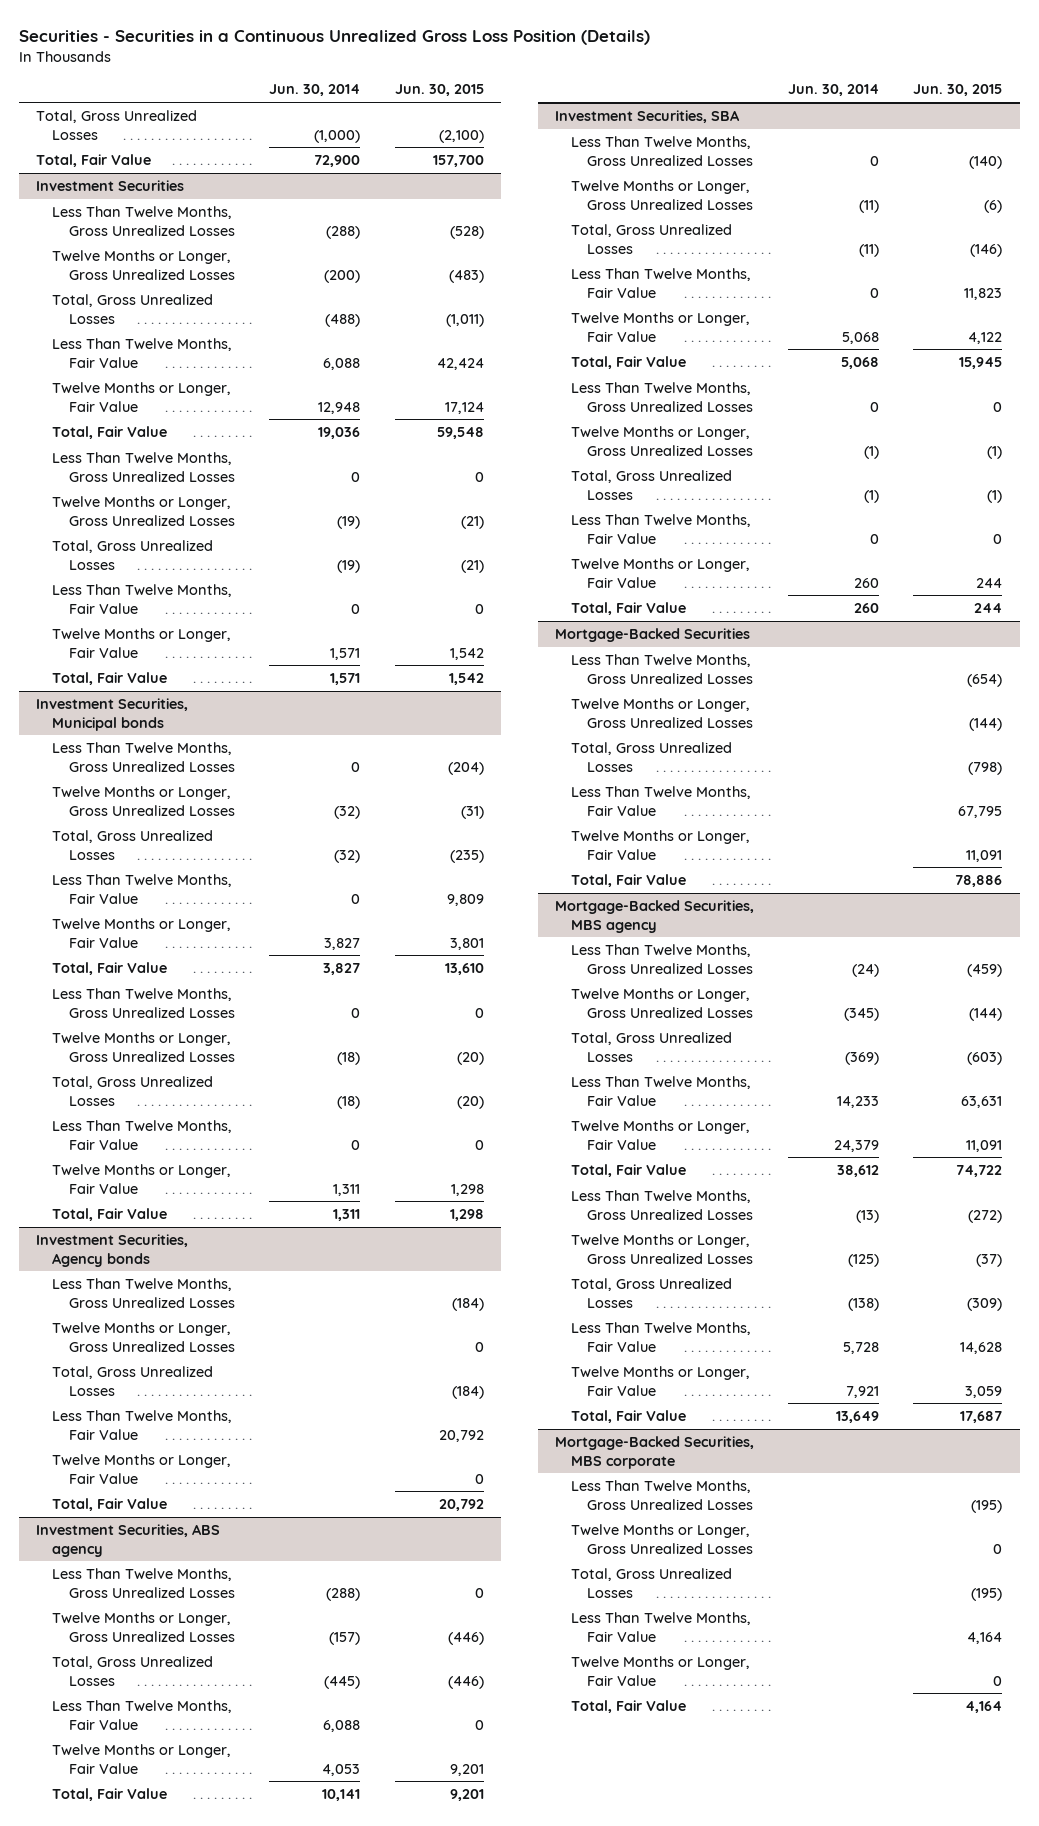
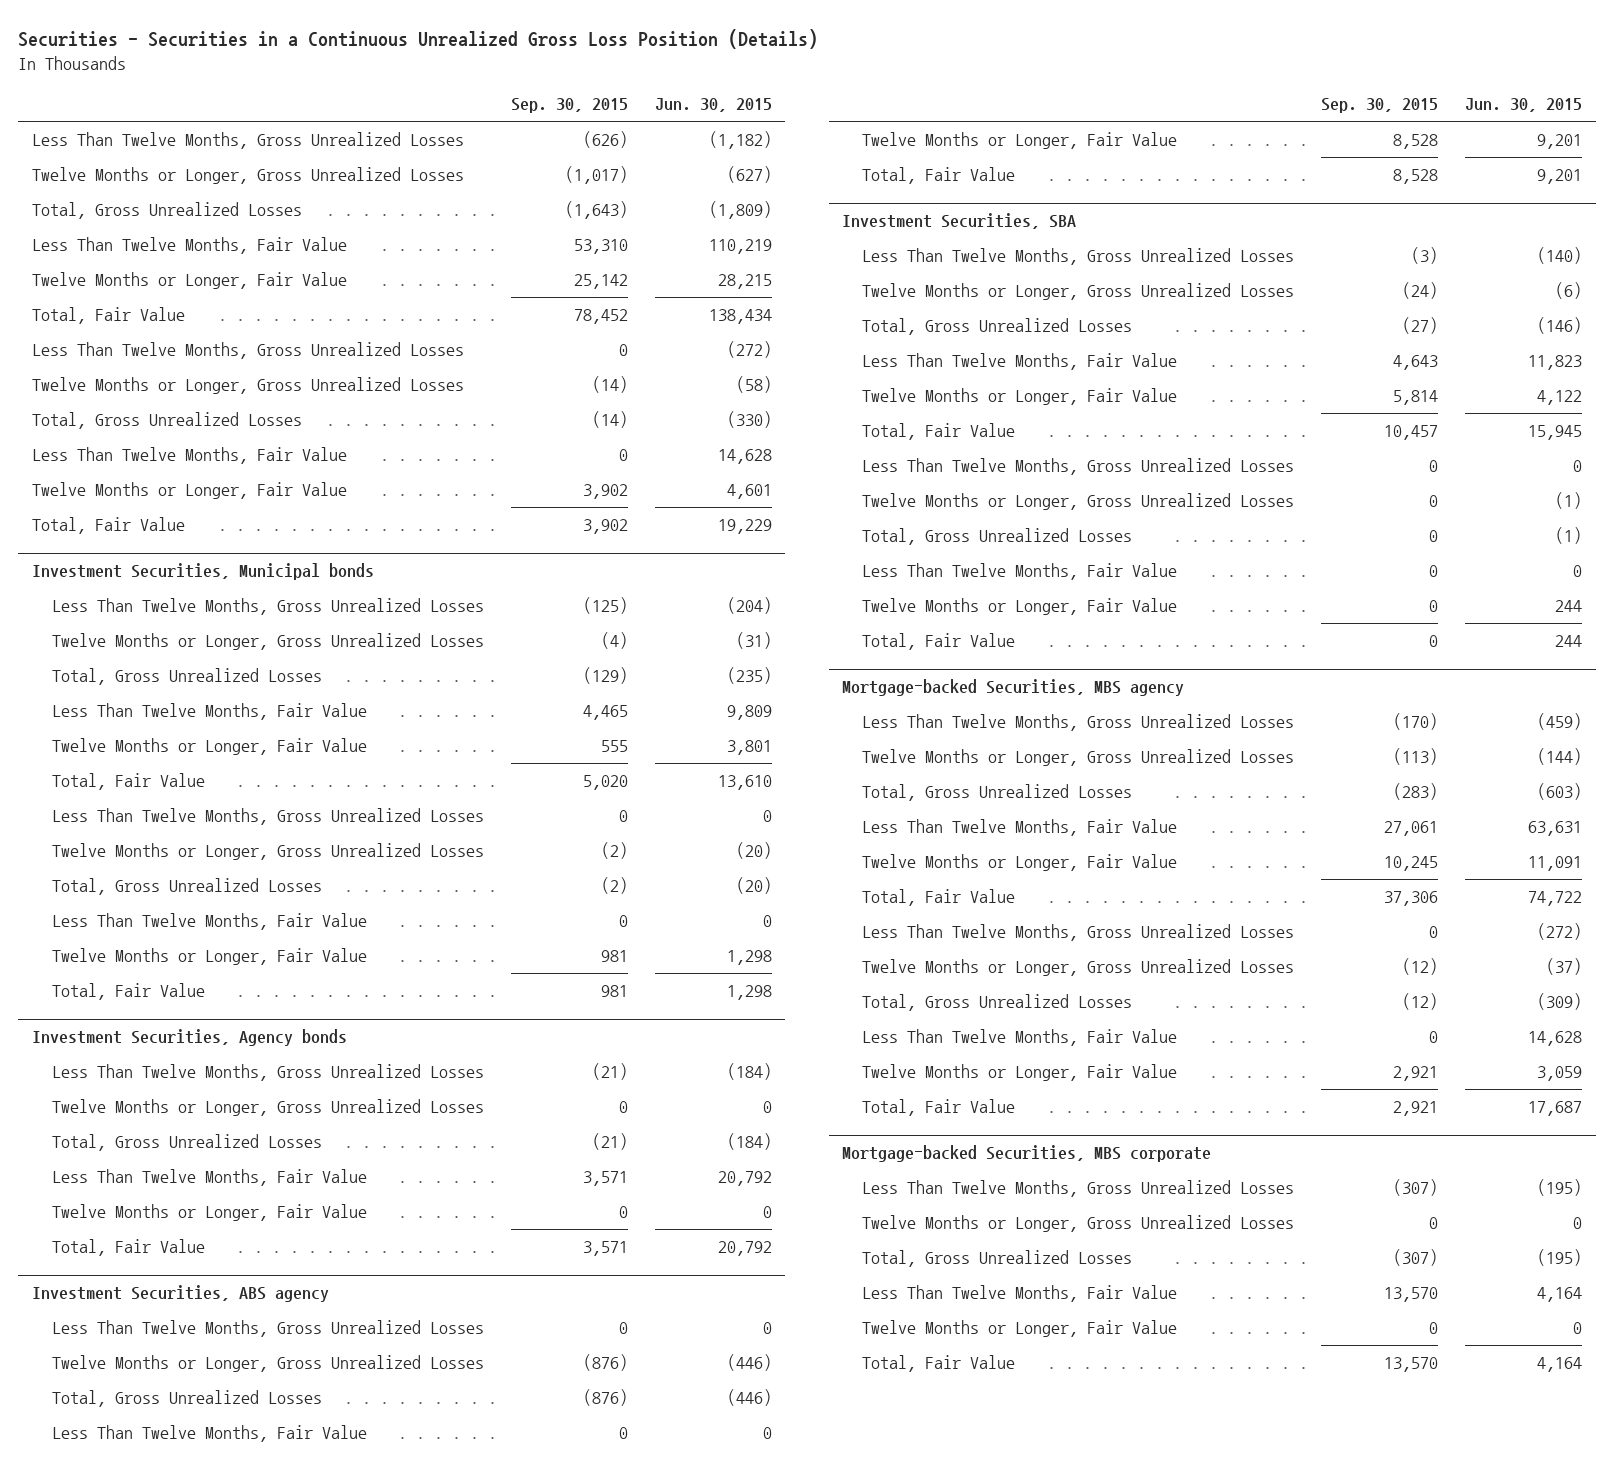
- | Jun. 30, 2014 | Jun. 30, 2015
+ | Sep. 30, 2015 | Jun. 30, 2015
- Total, Gross Unrealized Losses | (1,000) | (2,100)
- Total, Fair Value | 72,900 | 157,700
- Investment Securities
- Less Than Twelve Months, Gross Unrealized Losses | (288) | (528)
- Twelve Months or Longer, Gross Unrealized Losses | (200) | (483)
- Total, Gross Unrealized Losses | (488) | (1,011)
- Less Than Twelve Months, Fair Value | 6,088 | 42,424
- Twelve Months or Longer, Fair Value | 12,948 | 17,124
- Total, Fair Value | 19,036 | 59,548
- Less Than Twelve Months, Gross Unrealized Losses | 0 | 0
- Twelve Months or Longer, Gross Unrealized Losses | (19) | (21)
- Total, Gross Unrealized Losses | (19) | (21)
- Less Than Twelve Months, Fair Value | 0 | 0
- Twelve Months or Longer, Fair Value | 1,571 | 1,542
- Total, Fair Value | 1,571 | 1,542
+ Less Than Twelve Months, Gross Unrealized Losses | (626) | (1,182)
+ Twelve Months or Longer, Gross Unrealized Losses | (1,017) | (627)
+ Total, Gross Unrealized Losses | (1,643) | (1,809)
+ Less Than Twelve Months, Fair Value | 53,310 | 110,219
+ Twelve Months or Longer, Fair Value | 25,142 | 28,215
+ Total, Fair Value | 78,452 | 138,434
+ Less Than Twelve Months, Gross Unrealized Losses | 0 | (272)
+ Twelve Months or Longer, Gross Unrealized Losses | (14) | (58)
+ Total, Gross Unrealized Losses | (14) | (330)
+ Less Than Twelve Months, Fair Value | 0 | 14,628
+ Twelve Months or Longer, Fair Value | 3,902 | 4,601
+ Total, Fair Value | 3,902 | 19,229
- Mortgage-Backed Securities
- Less Than Twelve Months, Gross Unrealized Losses | | (654)
- Twelve Months or Longer, Gross Unrealized Losses | | (144)
- Total, Gross Unrealized Losses | | (798)
- Less Than Twelve Months, Fair Value | | 67,795
- Twelve Months or Longer, Fair Value | | 11,091
- Total, Fair Value | | 78,886
- Mortgage-Backed Securities, MBS agency
+ Mortgage-backed Securities, MBS agency
- Mortgage-Backed Securities, MBS corporate
+ Mortgage-backed Securities, MBS corporate

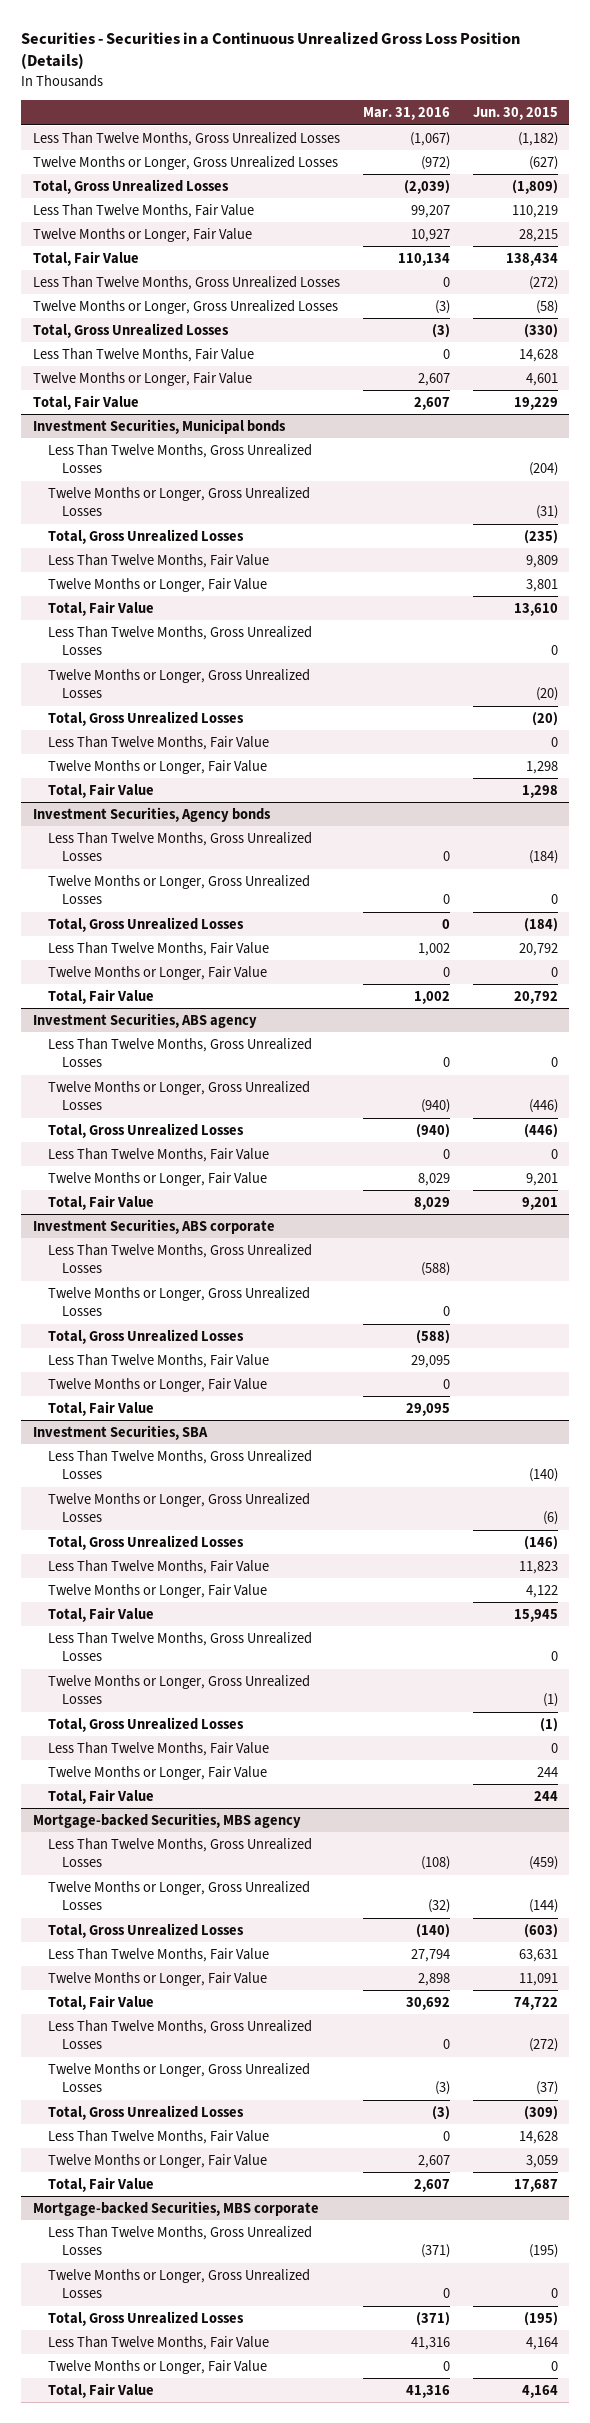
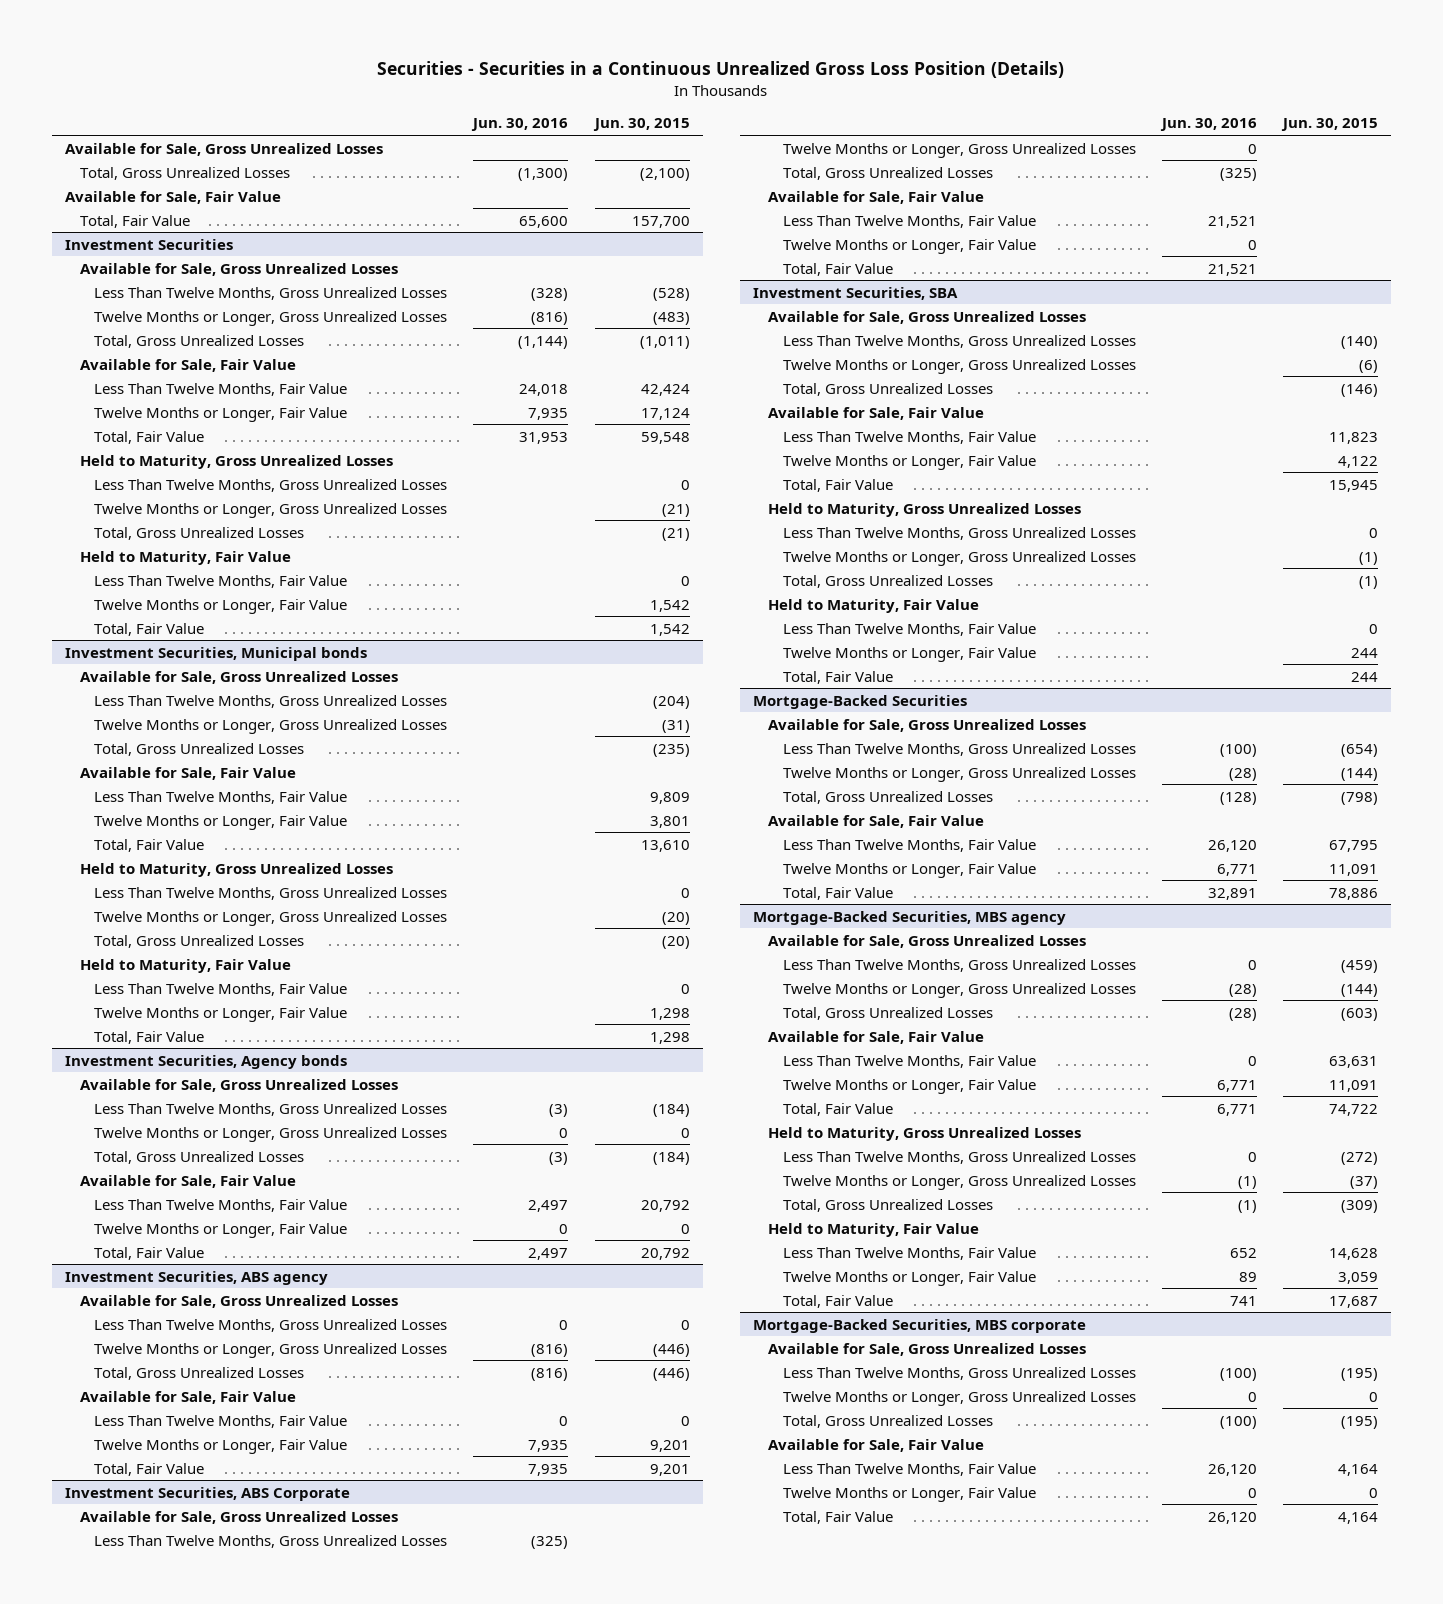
- | Mar. 31, 2016 | Jun. 30, 2015
+ | Jun. 30, 2016 | Jun. 30, 2015
- Less Than Twelve Months, Gross Unrealized Losses | (1,067) | (1,182)
- Twelve Months or Longer, Gross Unrealized Losses | (972) | (627)
- Total, Gross Unrealized Losses | (2,039) | (1,809)
- Less Than Twelve Months, Fair Value | 99,207 | 110,219
- Twelve Months or Longer, Fair Value | 10,927 | 28,215
- Total, Fair Value | 110,134 | 138,434
- Less Than Twelve Months, Gross Unrealized Losses | 0 | (272)
- Twelve Months or Longer, Gross Unrealized Losses | (3) | (58)
- Total, Gross Unrealized Losses | (3) | (330)
- Less Than Twelve Months, Fair Value | 0 | 14,628
- Twelve Months or Longer, Fair Value | 2,607 | 4,601
- Total, Fair Value | 2,607 | 19,229
+ Available for Sale, Gross Unrealized Losses
+ Total, Gross Unrealized Losses | (1,300) | (2,100)
+ Available for Sale, Fair Value
+ Total, Fair Value | 65,600 | 157,700
+ Investment Securities
+ Available for Sale, Gross Unrealized Losses
+ Less Than Twelve Months, Gross Unrealized Losses | (328) | (528)
+ Twelve Months or Longer, Gross Unrealized Losses | (816) | (483)
+ Total, Gross Unrealized Losses | (1,144) | (1,011)
+ Available for Sale, Fair Value
+ Less Than Twelve Months, Fair Value | 24,018 | 42,424
+ Twelve Months or Longer, Fair Value | 7,935 | 17,124
+ Total, Fair Value | 31,953 | 59,548
+ Held to Maturity, Gross Unrealized Losses
+ Less Than Twelve Months, Gross Unrealized Losses | | 0
+ Twelve Months or Longer, Gross Unrealized Losses | | (21)
+ Total, Gross Unrealized Losses | | (21)
+ Held to Maturity, Fair Value
+ Less Than Twelve Months, Fair Value | | 0
+ Twelve Months or Longer, Fair Value | | 1,542
+ Total, Fair Value | | 1,542
@ Investment Securities, Municipal bonds
+ Available for Sale, Gross Unrealized Losses
+ Available for Sale, Fair Value
+ Held to Maturity, Gross Unrealized Losses
+ Held to Maturity, Fair Value
@ Investment Securities, Agency bonds
+ Available for Sale, Gross Unrealized Losses
+ Available for Sale, Fair Value
@ Investment Securities, ABS agency
+ Available for Sale, Gross Unrealized Losses
+ Available for Sale, Fair Value
- Investment Securities, ABS corporate
+ Investment Securities, ABS Corporate
+ Available for Sale, Gross Unrealized Losses
+ Available for Sale, Fair Value
@ Investment Securities, SBA
+ Available for Sale, Gross Unrealized Losses
+ Available for Sale, Fair Value
+ Held to Maturity, Gross Unrealized Losses
+ Held to Maturity, Fair Value
- Mortgage-backed Securities, MBS agency
+ Mortgage-Backed Securities
+ Available for Sale, Gross Unrealized Losses
+ Less Than Twelve Months, Gross Unrealized Losses | (100) | (654)
+ Twelve Months or Longer, Gross Unrealized Losses | (28) | (144)
+ Total, Gross Unrealized Losses | (128) | (798)
+ Available for Sale, Fair Value
+ Less Than Twelve Months, Fair Value | 26,120 | 67,795
+ Twelve Months or Longer, Fair Value | 6,771 | 11,091
+ Total, Fair Value | 32,891 | 78,886
+ Mortgage-Backed Securities, MBS agency
+ Available for Sale, Gross Unrealized Losses
+ Available for Sale, Fair Value
+ Held to Maturity, Gross Unrealized Losses
+ Held to Maturity, Fair Value
- Mortgage-backed Securities, MBS corporate
+ Mortgage-Backed Securities, MBS corporate
+ Available for Sale, Gross Unrealized Losses
+ Available for Sale, Fair Value

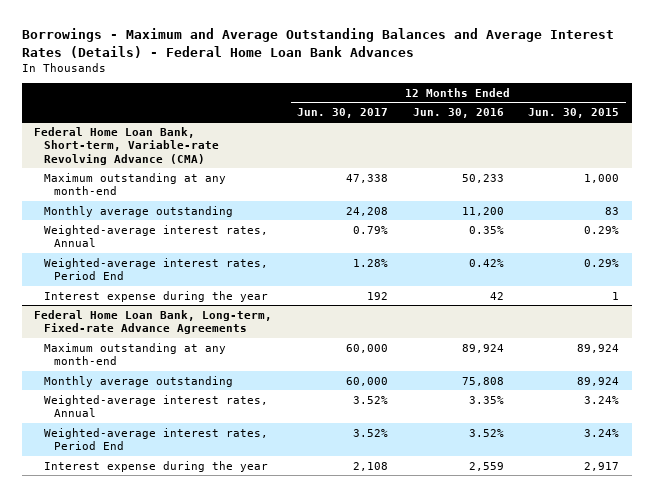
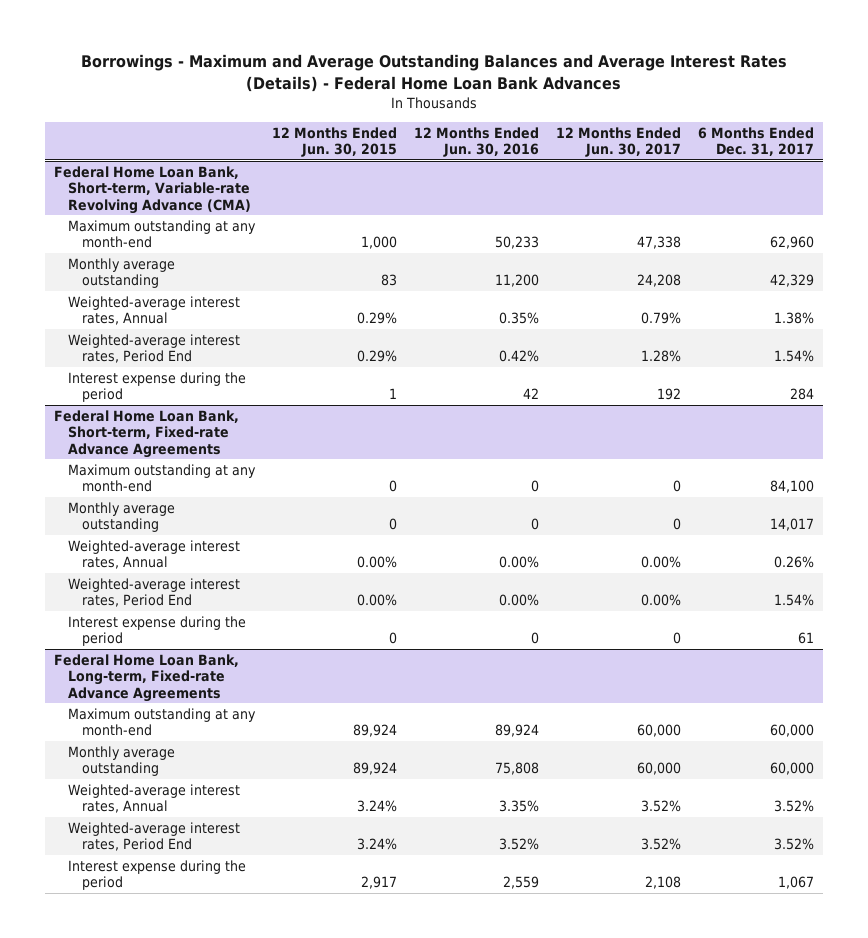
- | 12 Months Ended Jun. 30, 2017 | 12 Months Ended Jun. 30, 2016 | 12 Months Ended Jun. 30, 2015
+ | 12 Months Ended Jun. 30, 2015 | 12 Months Ended Jun. 30, 2016 | 12 Months Ended Jun. 30, 2017 | 6 Months Ended Dec. 31, 2017
@ Federal Home Loan Bank, Short-term, Variable-rate Revolving Advance (CMA)
- Interest expense during the year | 192 | 42 | 1
+ Interest expense during the period | 1 | 42 | 192 | 284
+ Federal Home Loan Bank, Short-term, Fixed-rate Advance Agreements
+ Maximum outstanding at any month-end | 0 | 0 | 0 | 84,100
+ Monthly average outstanding | 0 | 0 | 0 | 14,017
+ Weighted-average interest rates, Annual | 0.00% | 0.00% | 0.00% | 0.26%
+ Weighted-average interest rates, Period End | 0.00% | 0.00% | 0.00% | 1.54%
+ Interest expense during the period | 0 | 0 | 0 | 61
@ Federal Home Loan Bank, Long-term, Fixed-rate Advance Agreements
- Interest expense during the year | 2,108 | 2,559 | 2,917
+ Interest expense during the period | 2,917 | 2,559 | 2,108 | 1,067

